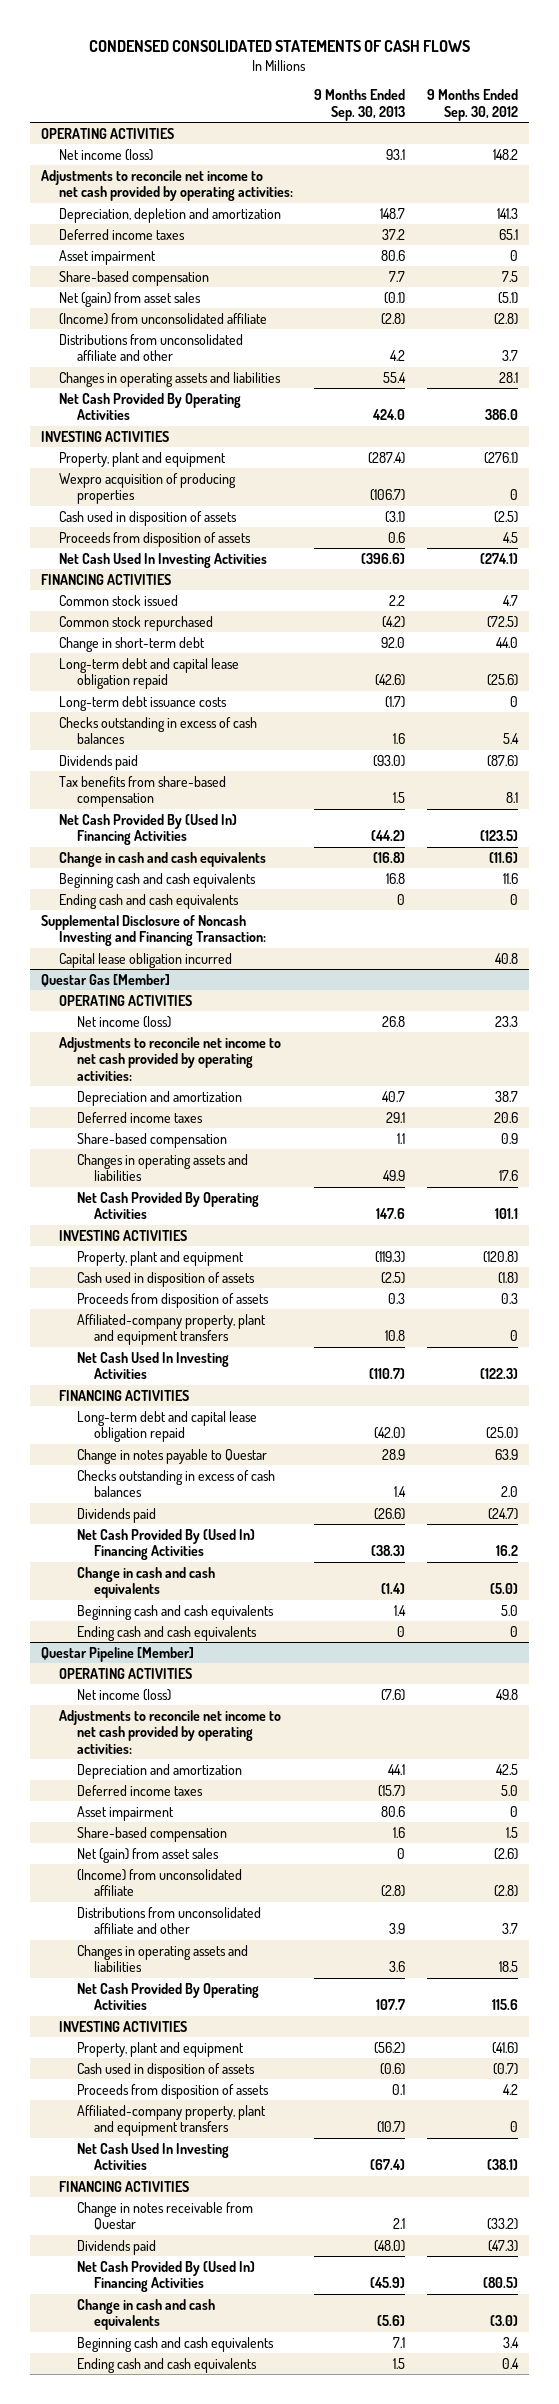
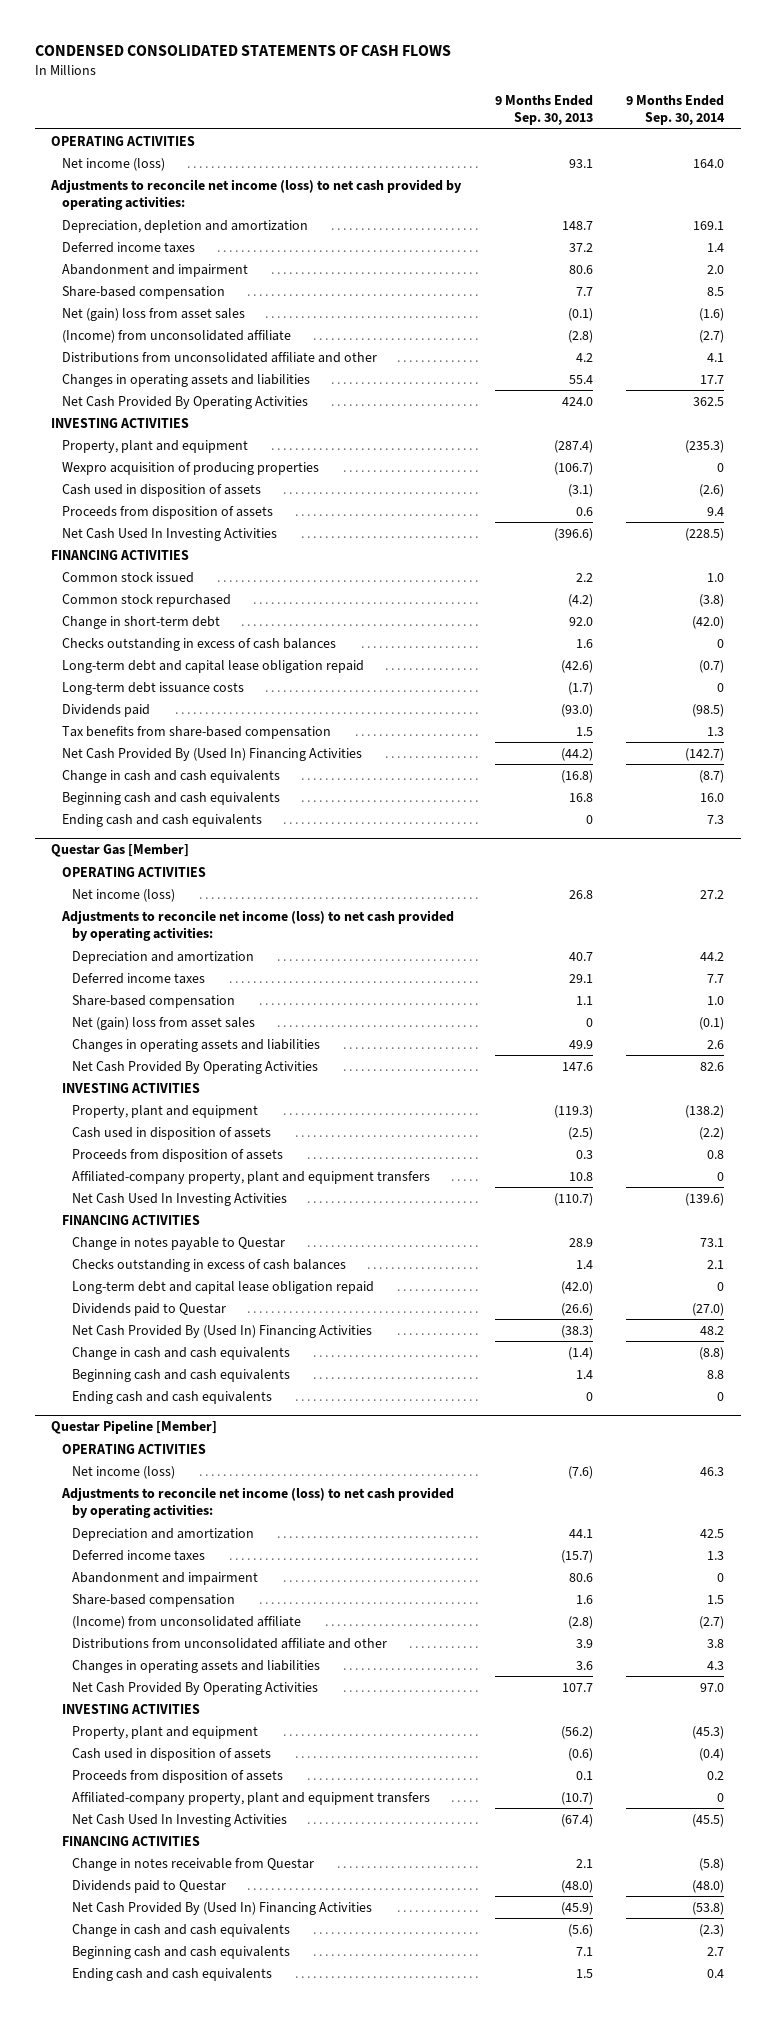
- | 9 Months Ended Sep. 30, 2013 | 9 Months Ended Sep. 30, 2012
+ | 9 Months Ended Sep. 30, 2013 | 9 Months Ended Sep. 30, 2014
- Adjustments to reconcile net income to net cash provided by operating activities:
+ Adjustments to reconcile net income (loss) to net cash provided by operating activities:
- Asset impairment | 80.6 | 0
+ Abandonment and impairment | 80.6 | 2.0
- Net (gain) from asset sales | (0.1) | (5.1)
+ Net (gain) loss from asset sales | (0.1) | (1.6)
moved up: Checks outstanding in excess of cash balances | 1.6 | 0
- Supplemental Disclosure of Noncash Investing and Financing Transaction:
- Capital lease obligation incurred | | 40.8
@ Questar Gas [Member]
- Adjustments to reconcile net income to net cash provided by operating activities:
+ Adjustments to reconcile net income (loss) to net cash provided by operating activities:
+ Net (gain) loss from asset sales | 0 | (0.1)
- Dividends paid | (26.6) | (24.7)
moved down: Long-term debt and capital lease obligation repaid | (42.0) | 0
+ Dividends paid to Questar | (26.6) | (27.0)
@ Questar Pipeline [Member]
- Adjustments to reconcile net income to net cash provided by operating activities:
+ Adjustments to reconcile net income (loss) to net cash provided by operating activities:
- Asset impairment | 80.6 | 0
+ Abandonment and impairment | 80.6 | 0
- Net (gain) from asset sales | 0 | (2.6)
- Dividends paid | (48.0) | (47.3)
+ Dividends paid to Questar | (48.0) | (48.0)

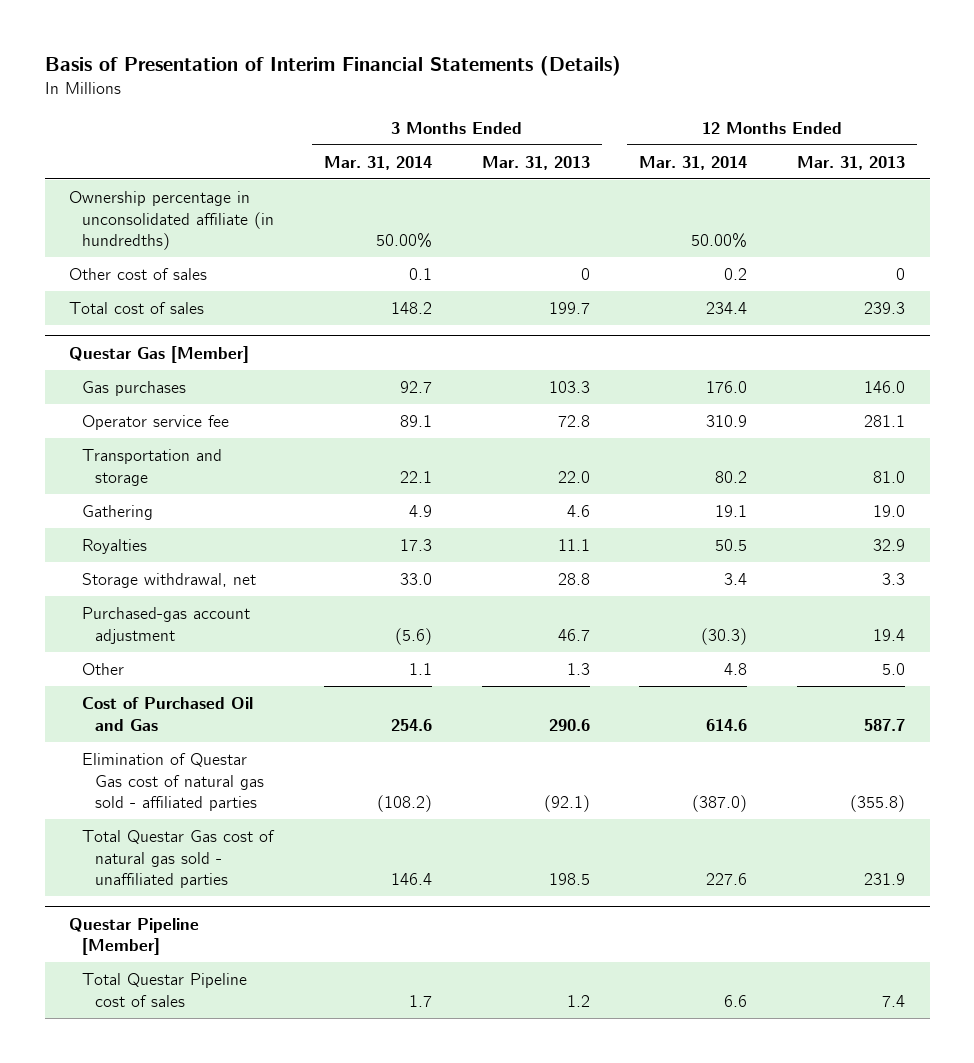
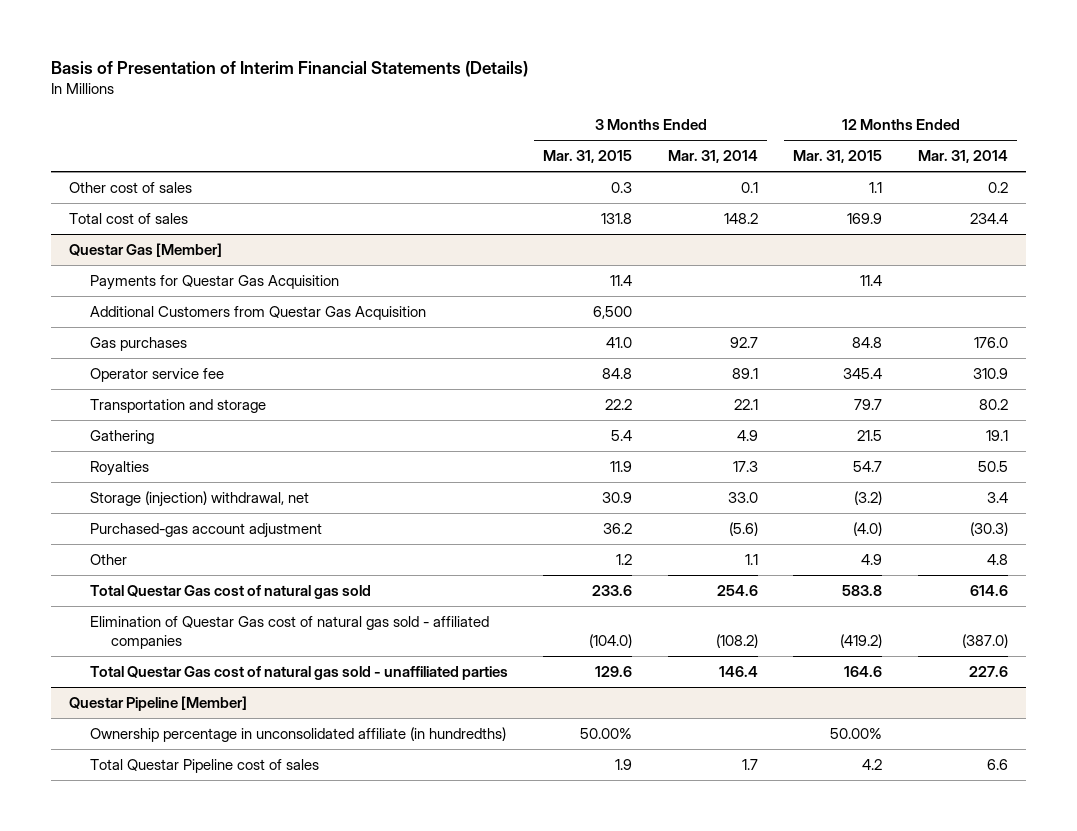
- | 3 Months Ended Mar. 31, 2014 | 3 Months Ended Mar. 31, 2013 | 12 Months Ended Mar. 31, 2014 | 12 Months Ended Mar. 31, 2013
+ | 3 Months Ended Mar. 31, 2015 | 3 Months Ended Mar. 31, 2014 | 12 Months Ended Mar. 31, 2015 | 12 Months Ended Mar. 31, 2014
- Ownership percentage in unconsolidated affiliate (in hundredths) | 50.00% | | 50.00% |
@ Questar Gas [Member]
+ Payments for Questar Gas Acquisition | 11.4 | | 11.4 |
+ Additional Customers from Questar Gas Acquisition | 6,500 | | |
- Storage withdrawal, net | 33.0 | 28.8 | 3.4 | 3.3
+ Storage (injection) withdrawal, net | 30.9 | 33.0 | (3.2) | 3.4
- Cost of Purchased Oil and Gas | 254.6 | 290.6 | 614.6 | 587.7
- Elimination of Questar Gas cost of natural gas sold - affiliated parties | (108.2) | (92.1) | (387.0) | (355.8)
+ Total Questar Gas cost of natural gas sold | 233.6 | 254.6 | 583.8 | 614.6
+ Elimination of Questar Gas cost of natural gas sold - affiliated companies | (104.0) | (108.2) | (419.2) | (387.0)
@ Questar Pipeline [Member]
+ Ownership percentage in unconsolidated affiliate (in hundredths) | 50.00% | | 50.00% |

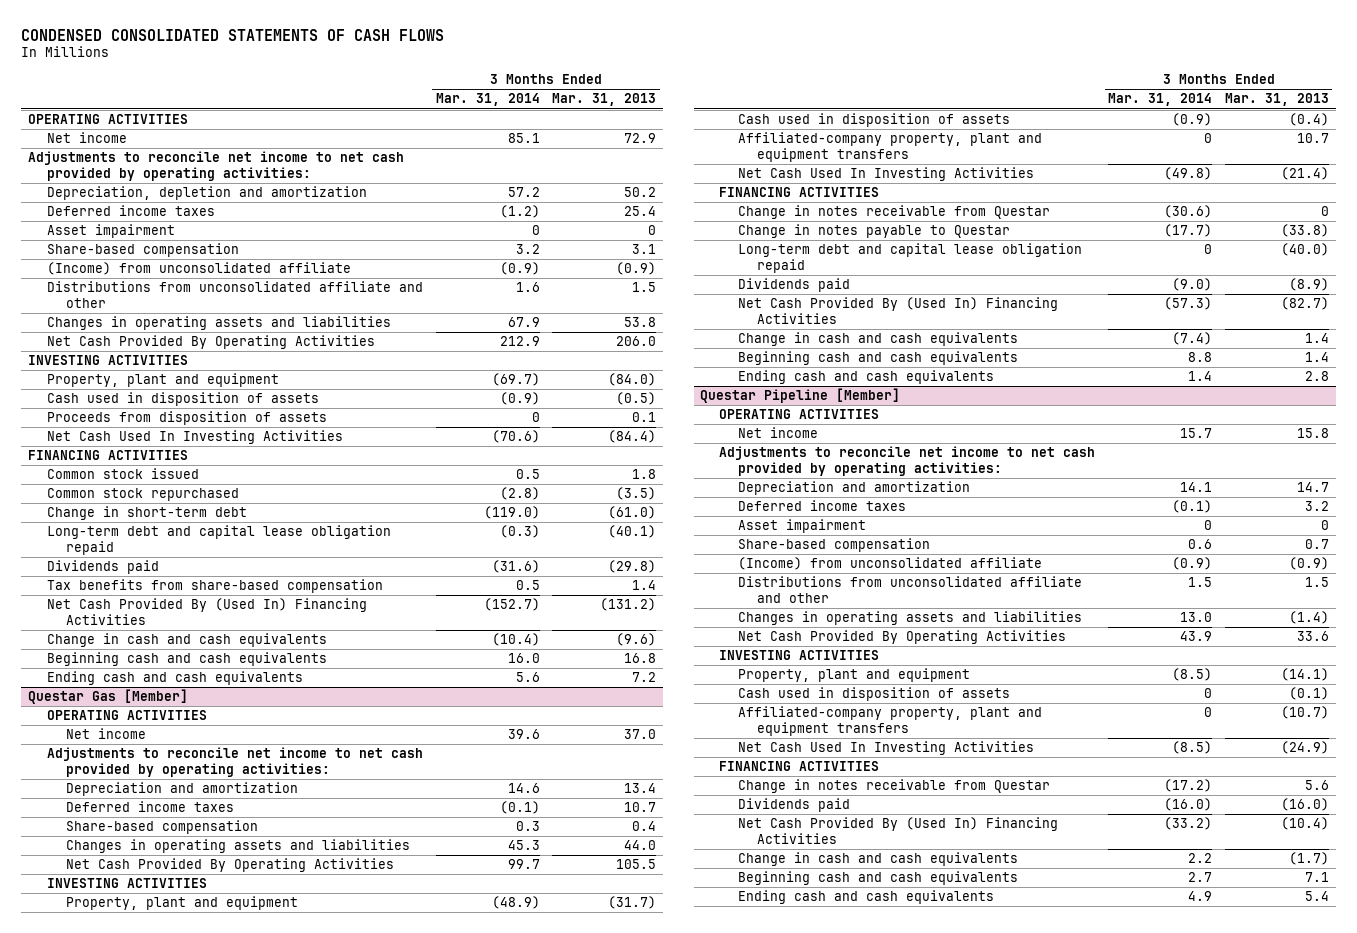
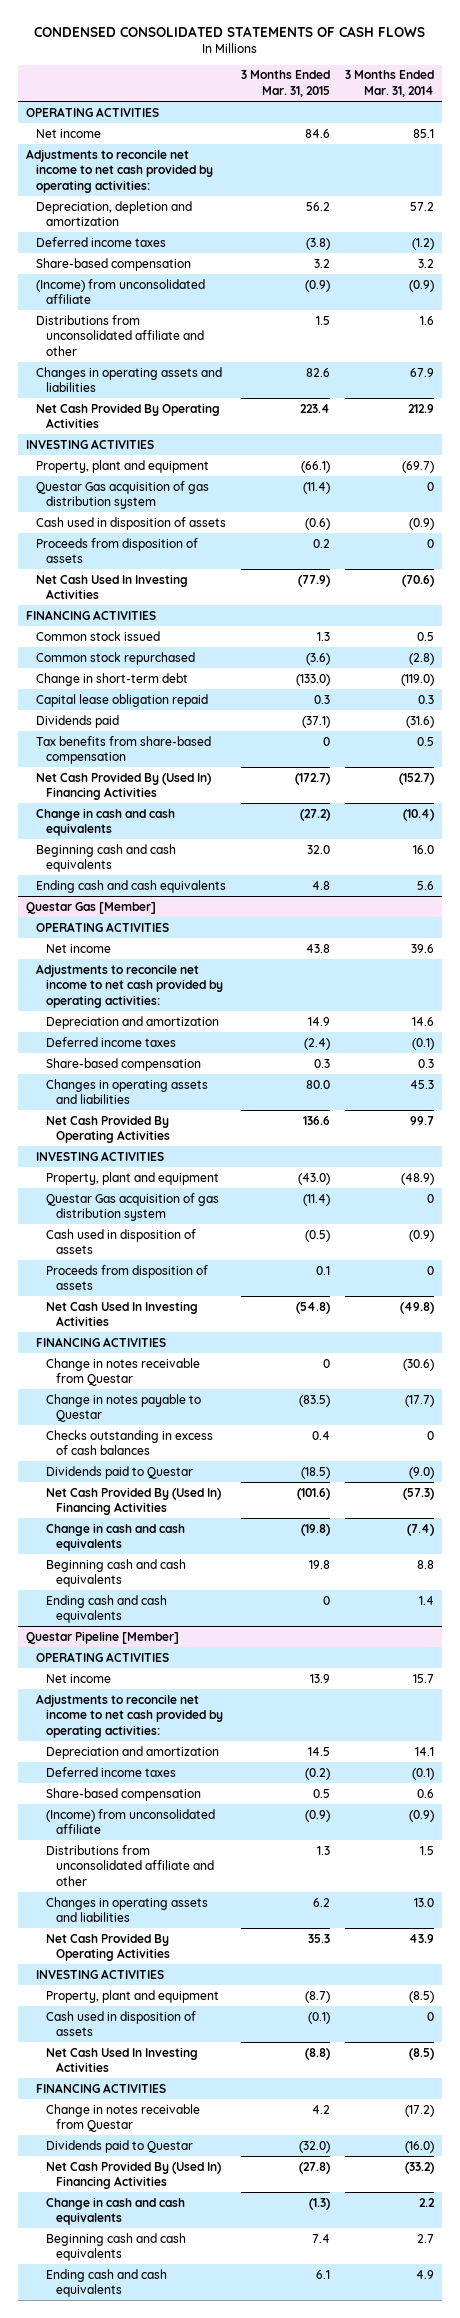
- | 3 Months Ended Mar. 31, 2014 | 3 Months Ended Mar. 31, 2013
+ | 3 Months Ended Mar. 31, 2015 | 3 Months Ended Mar. 31, 2014
- Asset impairment | 0 | 0
+ Questar Gas acquisition of gas distribution system | (11.4) | 0
- Long-term debt and capital lease obligation repaid | (0.3) | (40.1)
+ Capital lease obligation repaid | 0.3 | 0.3
@ Questar Gas [Member]
+ Questar Gas acquisition of gas distribution system | (11.4) | 0
- Affiliated-company property, plant and equipment transfers | 0 | 10.7
+ Proceeds from disposition of assets | 0.1 | 0
- Long-term debt and capital lease obligation repaid | 0 | (40.0)
- Dividends paid | (9.0) | (8.9)
+ Checks outstanding in excess of cash balances | 0.4 | 0
+ Dividends paid to Questar | (18.5) | (9.0)
@ Questar Pipeline [Member]
- Asset impairment | 0 | 0
- Affiliated-company property, plant and equipment transfers | 0 | (10.7)
- Dividends paid | (16.0) | (16.0)
+ Dividends paid to Questar | (32.0) | (16.0)

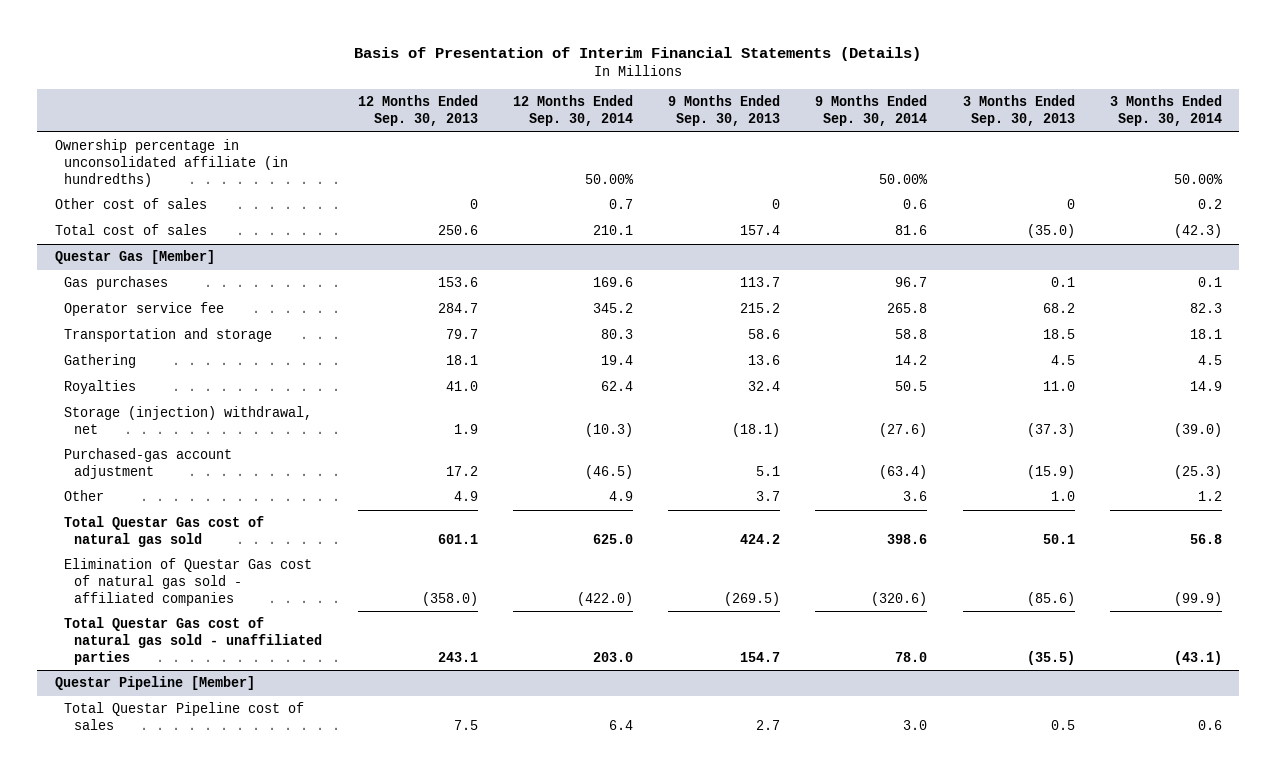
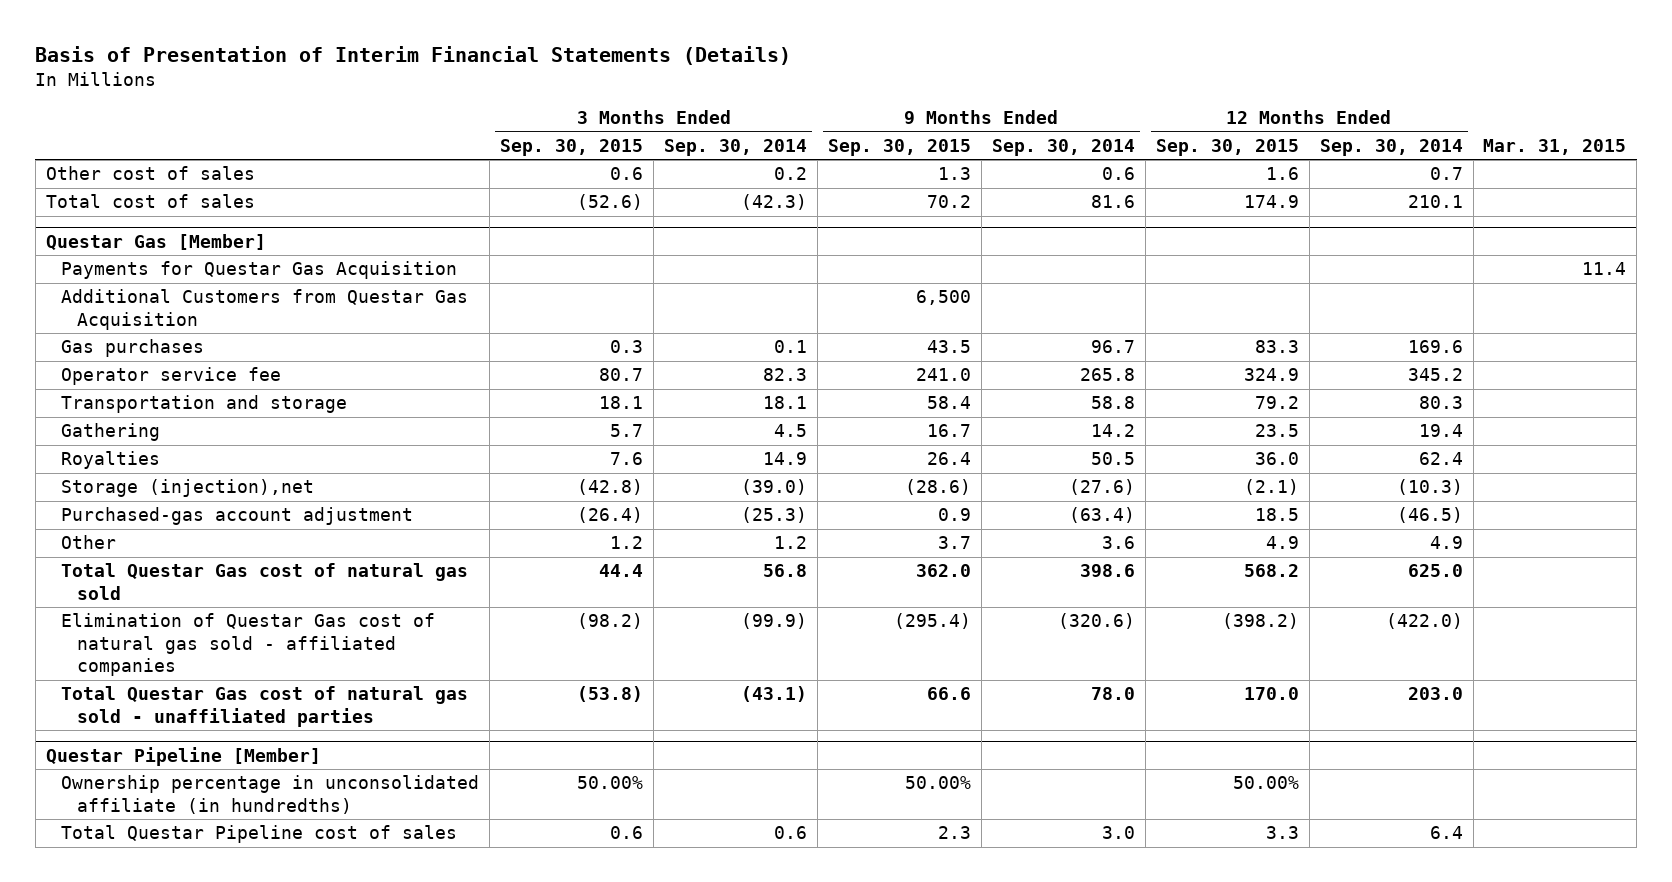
- | 12 Months Ended Sep. 30, 2013 | 12 Months Ended Sep. 30, 2014 | 9 Months Ended Sep. 30, 2013 | 9 Months Ended Sep. 30, 2014 | 3 Months Ended Sep. 30, 2013 | 3 Months Ended Sep. 30, 2014
+ | 3 Months Ended Sep. 30, 2015 | 3 Months Ended Sep. 30, 2014 | 9 Months Ended Sep. 30, 2015 | 9 Months Ended Sep. 30, 2014 | 12 Months Ended Sep. 30, 2015 | 12 Months Ended Sep. 30, 2014 | Mar. 31, 2015
- Ownership percentage in unconsolidated affiliate (in hundredths) | | 50.00% | | 50.00% | | 50.00%
@ Questar Gas [Member]
+ Payments for Questar Gas Acquisition | | | | | | | 11.4
+ Additional Customers from Questar Gas Acquisition | | | 6,500 | | | |
- Storage (injection) withdrawal, net | 1.9 | (10.3) | (18.1) | (27.6) | (37.3) | (39.0)
+ Storage (injection),net | (42.8) | (39.0) | (28.6) | (27.6) | (2.1) | (10.3) |
@ Questar Pipeline [Member]
+ Ownership percentage in unconsolidated affiliate (in hundredths) | 50.00% | | 50.00% | | 50.00% | |

